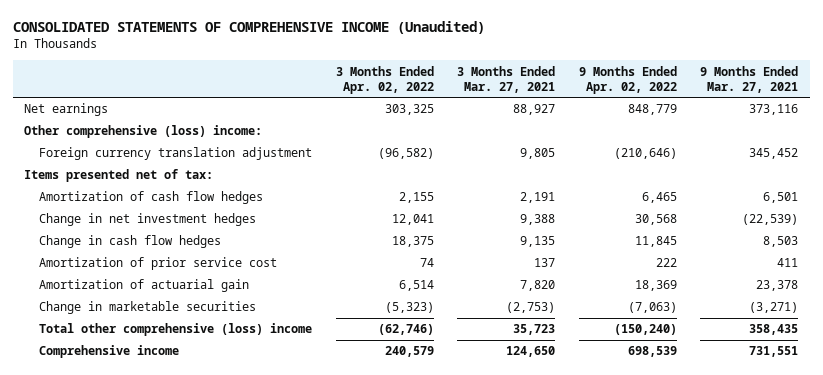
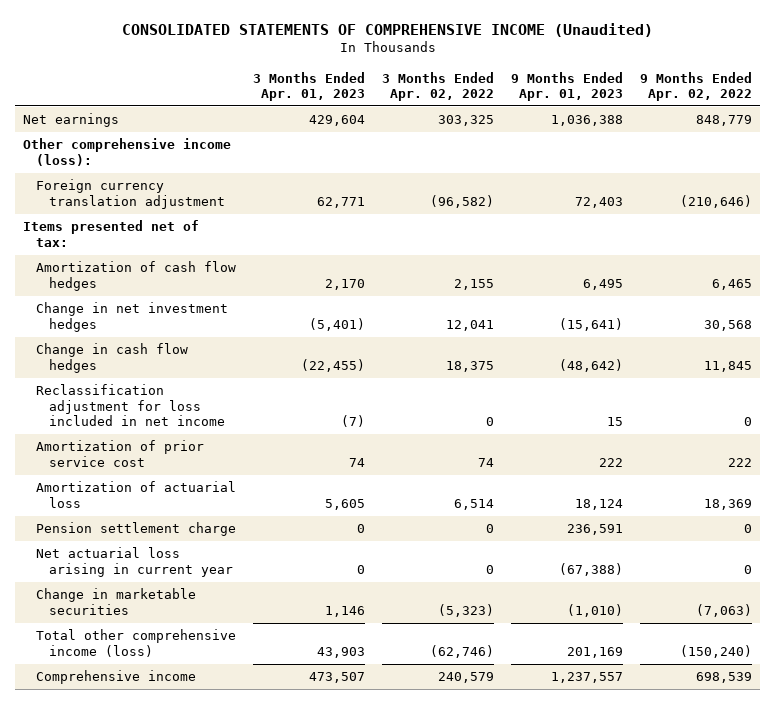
- | 3 Months Ended Apr. 02, 2022 | 3 Months Ended Mar. 27, 2021 | 9 Months Ended Apr. 02, 2022 | 9 Months Ended Mar. 27, 2021
+ | 3 Months Ended Apr. 01, 2023 | 3 Months Ended Apr. 02, 2022 | 9 Months Ended Apr. 01, 2023 | 9 Months Ended Apr. 02, 2022
- Other comprehensive (loss) income:
+ Other comprehensive income (loss):
+ Reclassification adjustment for loss included in net income | (7) | 0 | 15 | 0
- Amortization of actuarial gain | 6,514 | 7,820 | 18,369 | 23,378
+ Amortization of actuarial loss | 5,605 | 6,514 | 18,124 | 18,369
+ Pension settlement charge | 0 | 0 | 236,591 | 0
+ Net actuarial loss arising in current year | 0 | 0 | (67,388) | 0
- Total other comprehensive (loss) income | (62,746) | 35,723 | (150,240) | 358,435
+ Total other comprehensive income (loss) | 43,903 | (62,746) | 201,169 | (150,240)

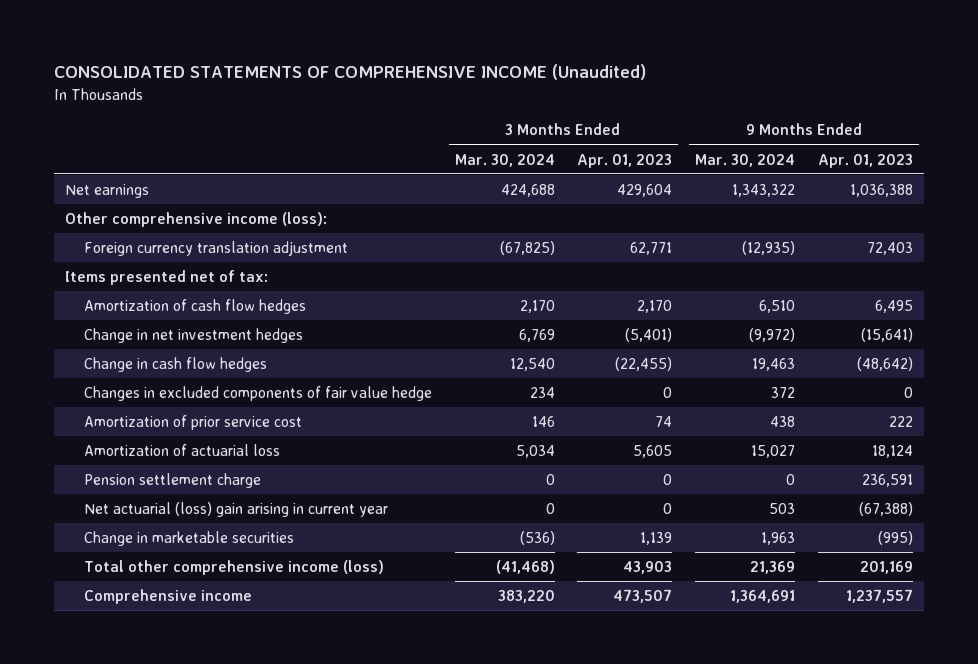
- | 3 Months Ended Apr. 01, 2023 | 3 Months Ended Apr. 02, 2022 | 9 Months Ended Apr. 01, 2023 | 9 Months Ended Apr. 02, 2022
+ | 3 Months Ended Mar. 30, 2024 | 3 Months Ended Apr. 01, 2023 | 9 Months Ended Mar. 30, 2024 | 9 Months Ended Apr. 01, 2023
- Reclassification adjustment for loss included in net income | (7) | 0 | 15 | 0
+ Changes in excluded components of fair value hedge | 234 | 0 | 372 | 0
- Net actuarial loss arising in current year | 0 | 0 | (67,388) | 0
- Change in marketable securities | 1,146 | (5,323) | (1,010) | (7,063)
+ Net actuarial (loss) gain arising in current year | 0 | 0 | 503 | (67,388)
+ Change in marketable securities | (536) | 1,139 | 1,963 | (995)

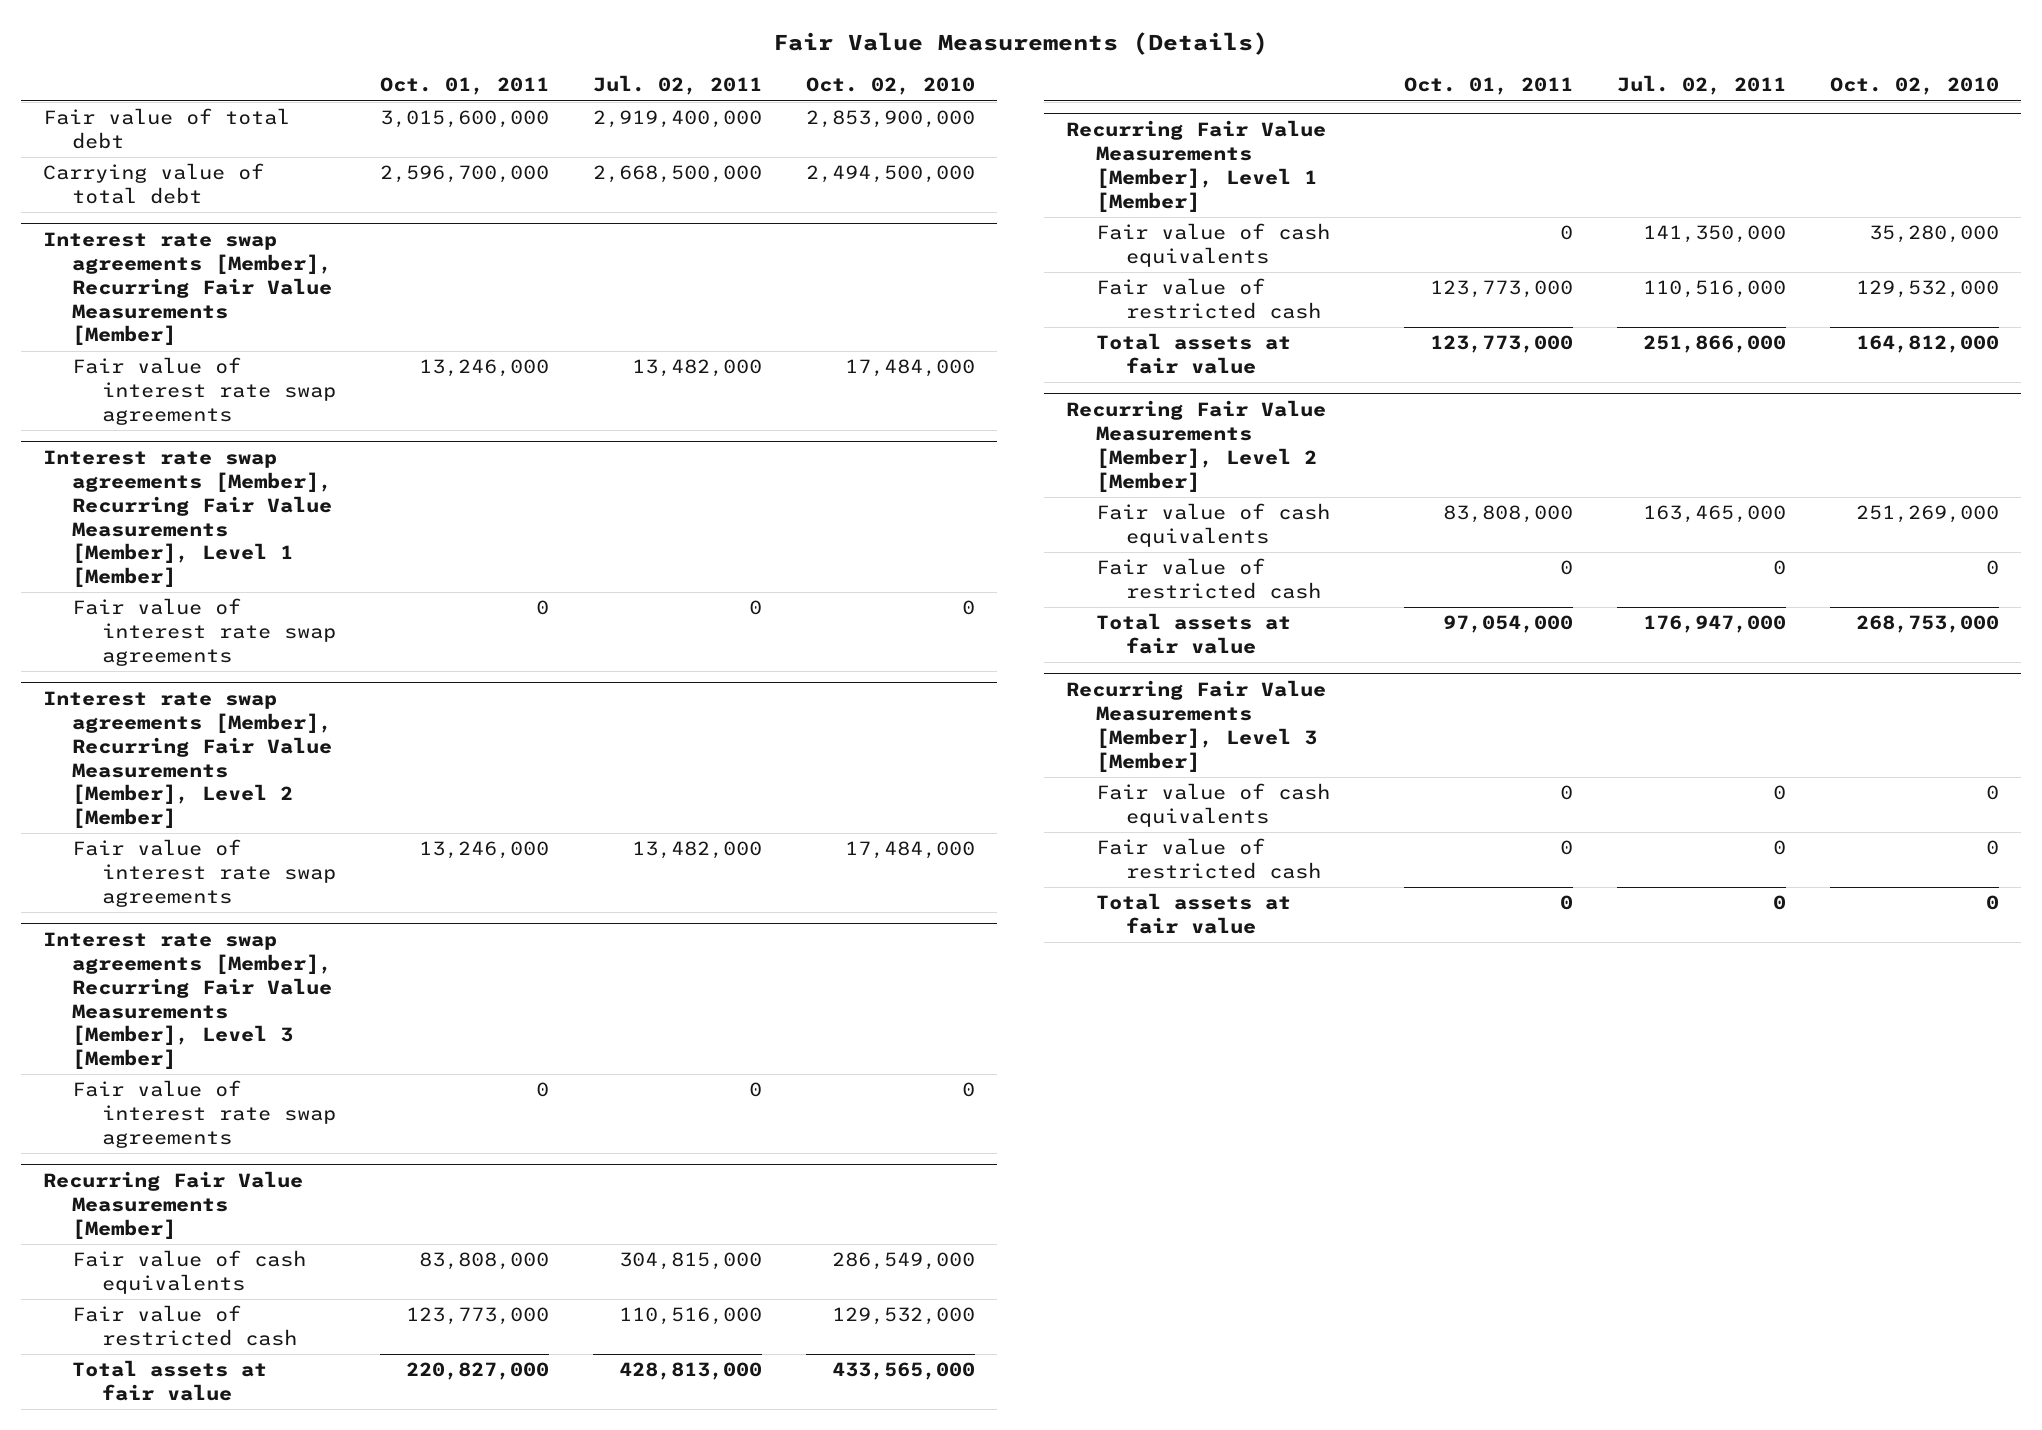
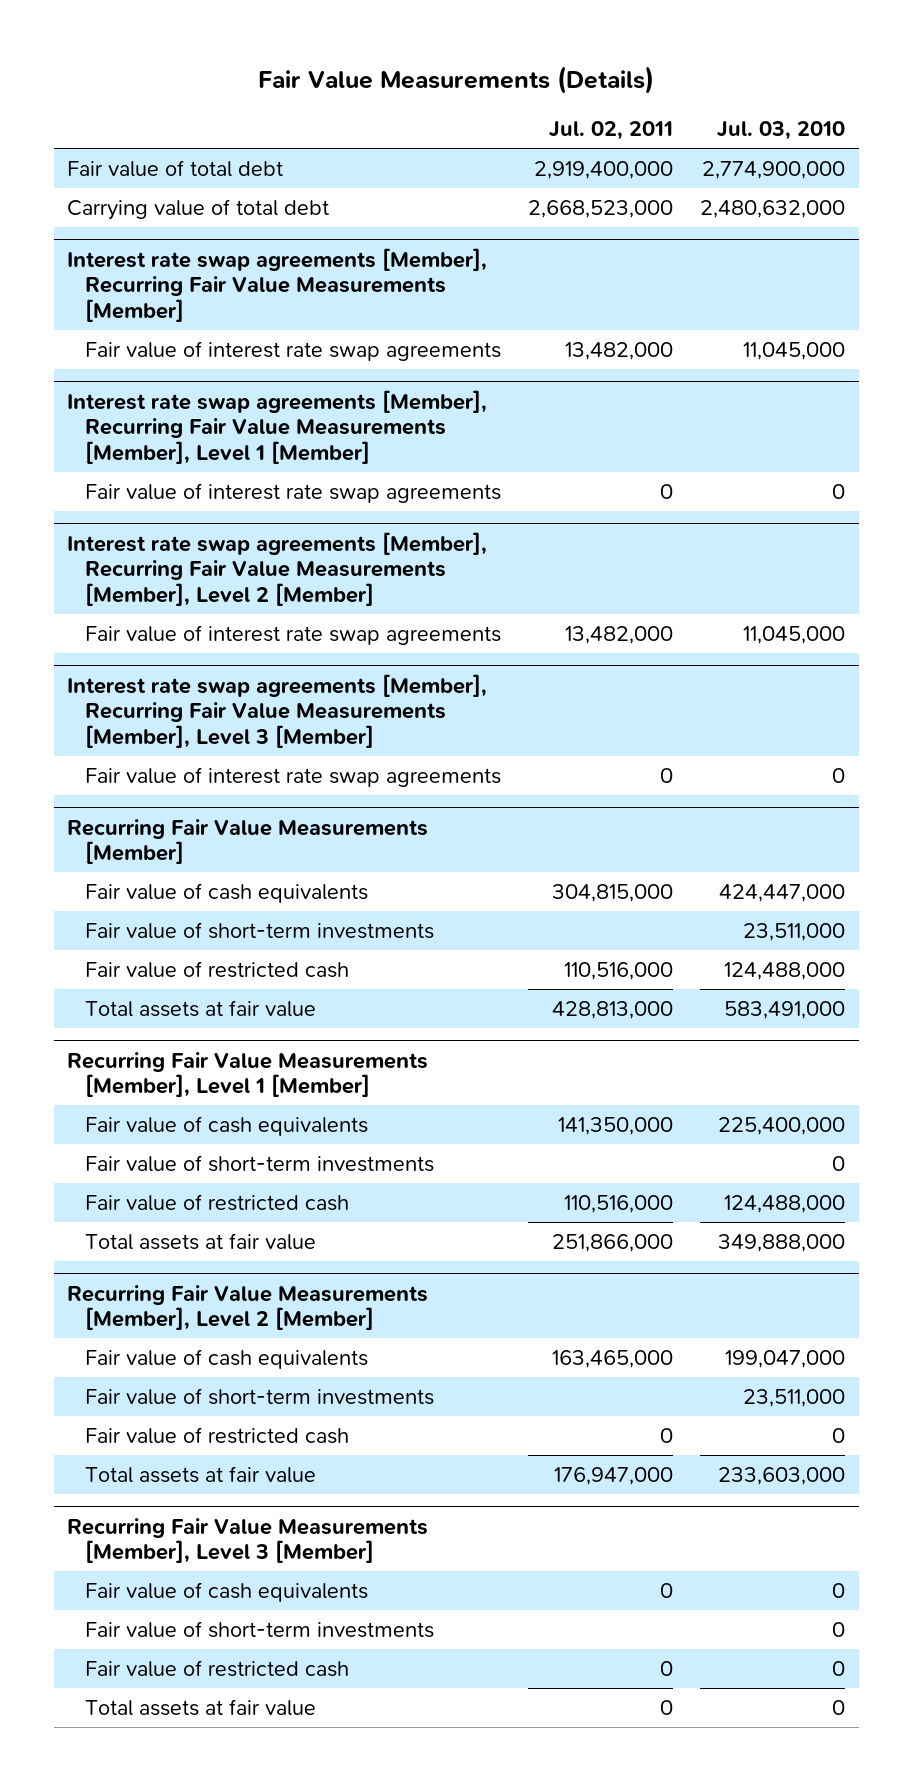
- | Oct. 01, 2011 | Jul. 02, 2011 | Oct. 02, 2010
+ | Jul. 02, 2011 | Jul. 03, 2010
- Carrying value of total debt | 2,596,700,000 | 2,668,500,000 | 2,494,500,000
+ Carrying value of total debt | 2,668,523,000 | 2,480,632,000
@ Recurring Fair Value Measurements [Member]
+ Fair value of short-term investments | | 23,511,000
@ Recurring Fair Value Measurements [Member], Level 1 [Member]
+ Fair value of short-term investments | | 0
@ Recurring Fair Value Measurements [Member], Level 2 [Member]
+ Fair value of short-term investments | | 23,511,000
@ Recurring Fair Value Measurements [Member], Level 3 [Member]
+ Fair value of short-term investments | | 0

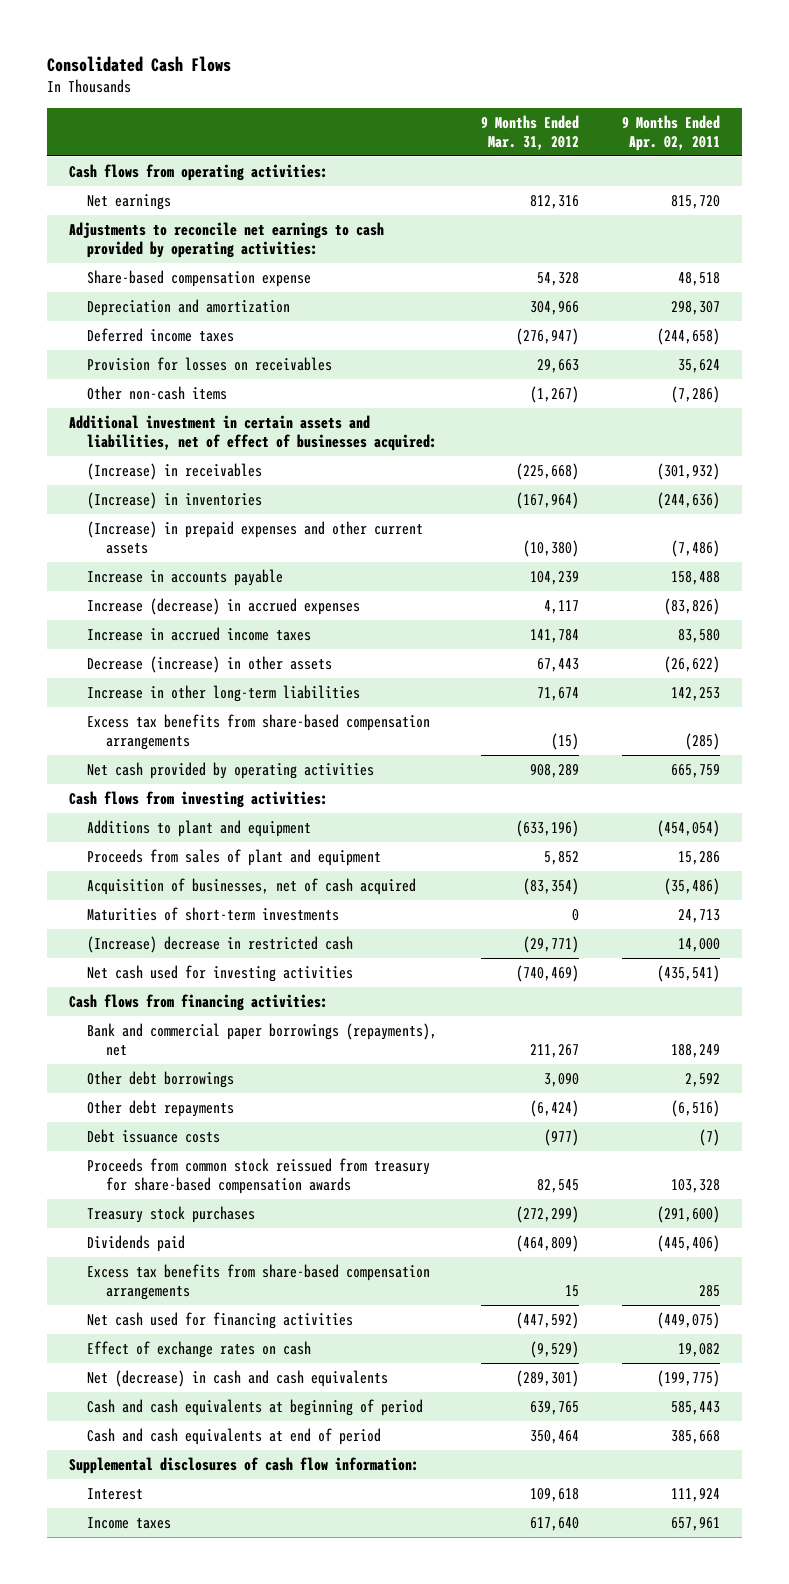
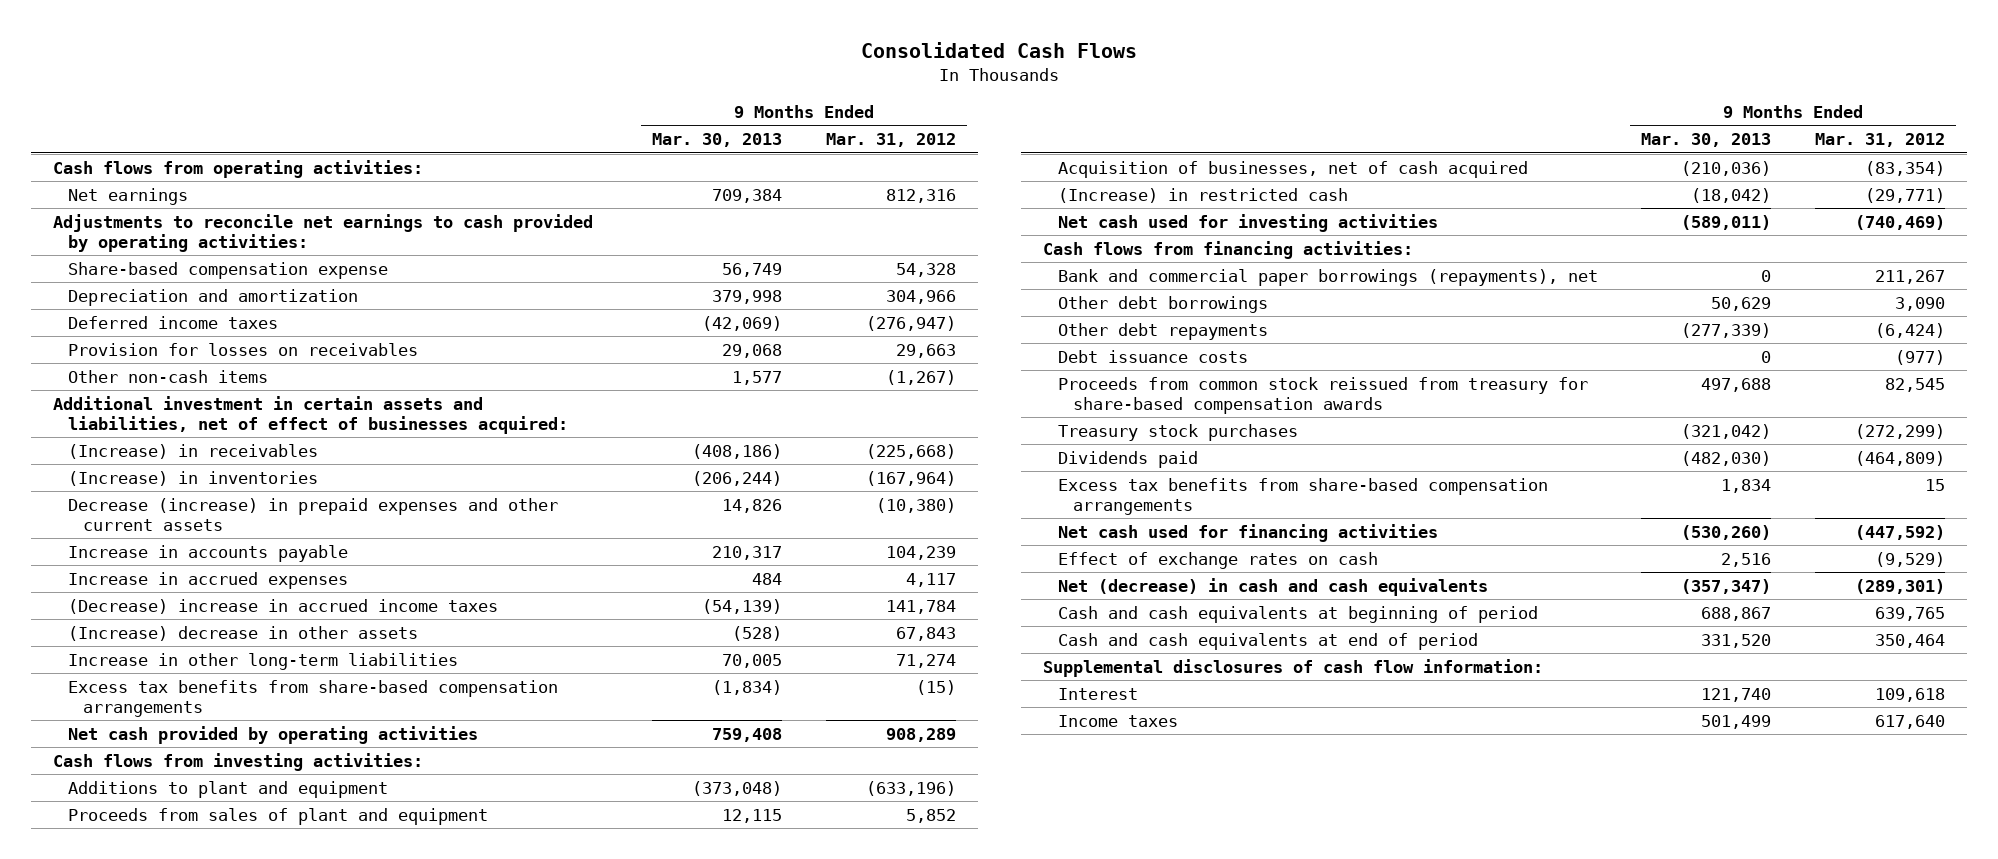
- | 9 Months Ended Mar. 31, 2012 | 9 Months Ended Apr. 02, 2011
+ | 9 Months Ended Mar. 30, 2013 | 9 Months Ended Mar. 31, 2012
- (Increase) in prepaid expenses and other current assets | (10,380) | (7,486)
+ Decrease (increase) in prepaid expenses and other current assets | 14,826 | (10,380)
- Increase (decrease) in accrued expenses | 4,117 | (83,826)
- Increase in accrued income taxes | 141,784 | 83,580
- Decrease (increase) in other assets | 67,443 | (26,622)
- Increase in other long-term liabilities | 71,674 | 142,253
+ Increase in accrued expenses | 484 | 4,117
+ (Decrease) increase in accrued income taxes | (54,139) | 141,784
+ (Increase) decrease in other assets | (528) | 67,843
+ Increase in other long-term liabilities | 70,005 | 71,274
- Maturities of short-term investments | 0 | 24,713
- (Increase) decrease in restricted cash | (29,771) | 14,000
+ (Increase) in restricted cash | (18,042) | (29,771)

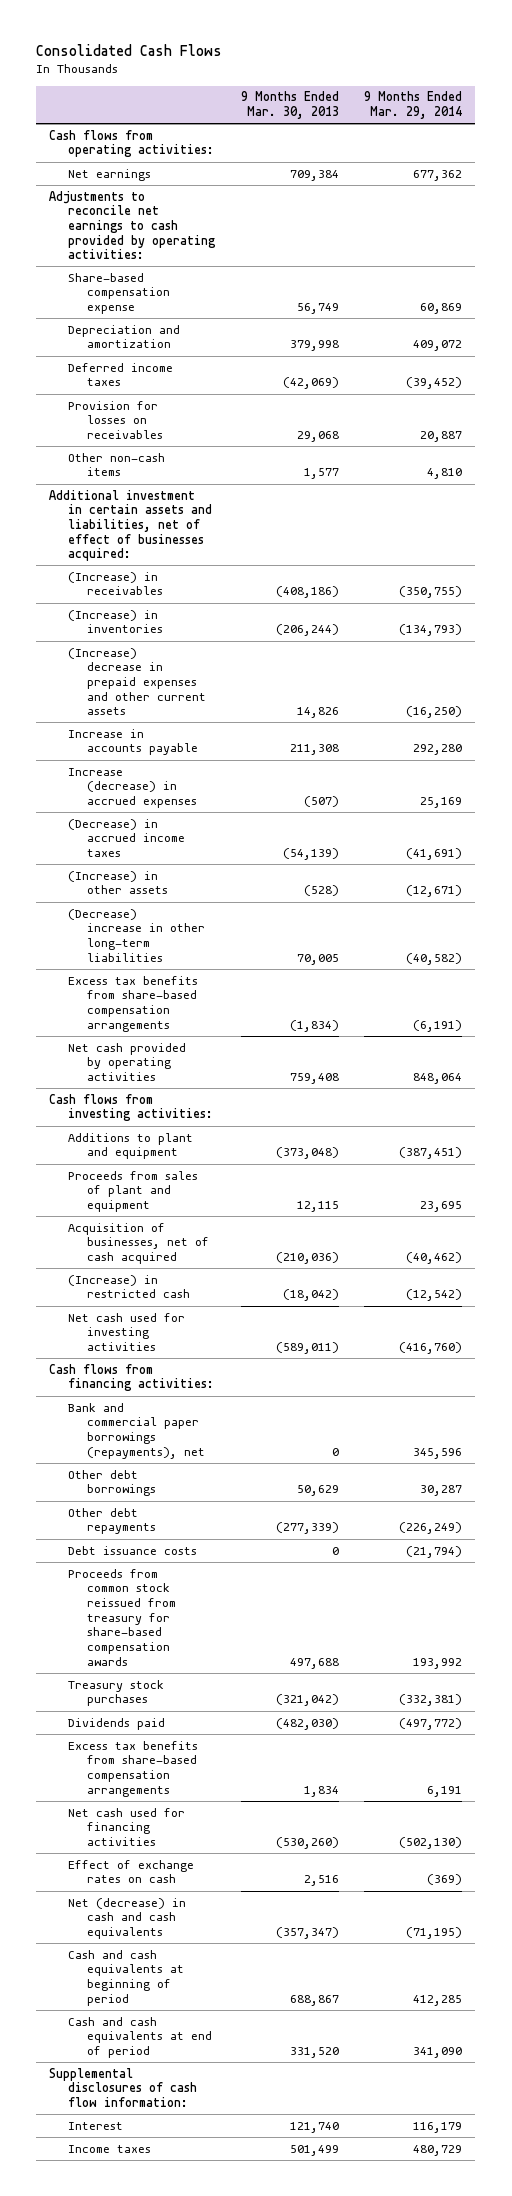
- | 9 Months Ended Mar. 30, 2013 | 9 Months Ended Mar. 31, 2012
+ | 9 Months Ended Mar. 30, 2013 | 9 Months Ended Mar. 29, 2014
- Decrease (increase) in prepaid expenses and other current assets | 14,826 | (10,380)
- Increase in accounts payable | 210,317 | 104,239
- Increase in accrued expenses | 484 | 4,117
- (Decrease) increase in accrued income taxes | (54,139) | 141,784
- (Increase) decrease in other assets | (528) | 67,843
- Increase in other long-term liabilities | 70,005 | 71,274
+ (Increase) decrease in prepaid expenses and other current assets | 14,826 | (16,250)
+ Increase in accounts payable | 211,308 | 292,280
+ Increase (decrease) in accrued expenses | (507) | 25,169
+ (Decrease) in accrued income taxes | (54,139) | (41,691)
+ (Increase) in other assets | (528) | (12,671)
+ (Decrease) increase in other long-term liabilities | 70,005 | (40,582)

